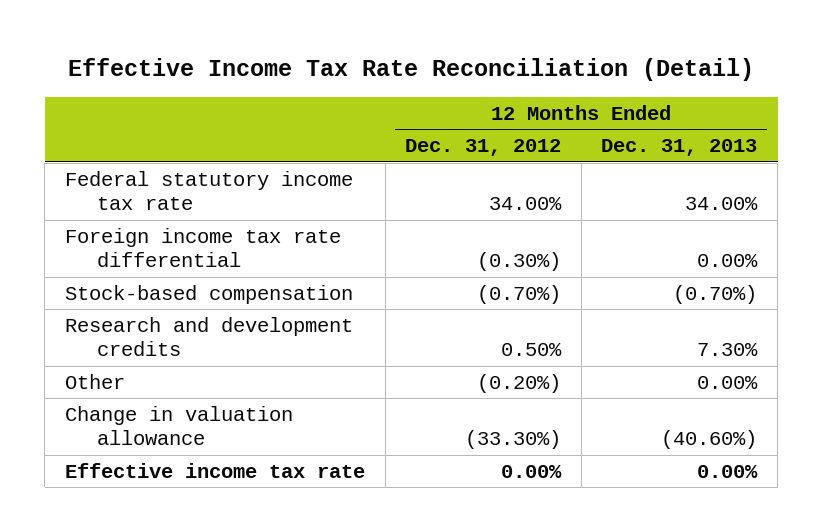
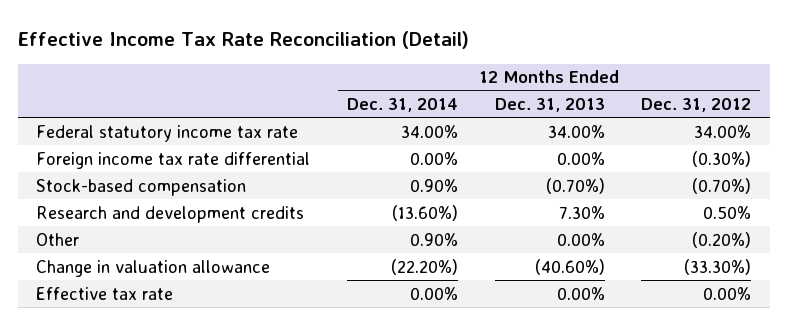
- | 12 Months Ended Dec. 31, 2012 | 12 Months Ended Dec. 31, 2013
+ | 12 Months Ended Dec. 31, 2014 | 12 Months Ended Dec. 31, 2013 | 12 Months Ended Dec. 31, 2012
- Effective income tax rate | 0.00% | 0.00%
+ Effective tax rate | 0.00% | 0.00% | 0.00%

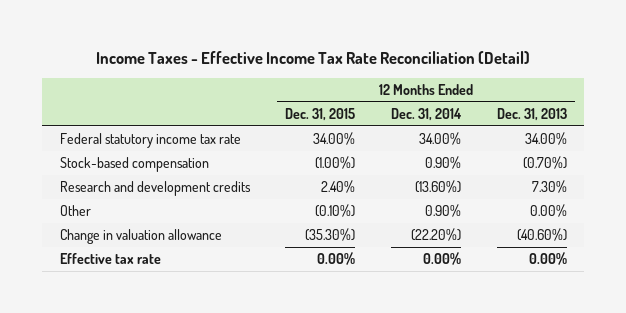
- Effective Income Tax Rate Reconciliation (Detail)
+ Income Taxes - Effective Income Tax Rate Reconciliation (Detail)
- | 12 Months Ended Dec. 31, 2014 | 12 Months Ended Dec. 31, 2013 | 12 Months Ended Dec. 31, 2012
+ | 12 Months Ended Dec. 31, 2015 | 12 Months Ended Dec. 31, 2014 | 12 Months Ended Dec. 31, 2013
- Foreign income tax rate differential | 0.00% | 0.00% | (0.30%)

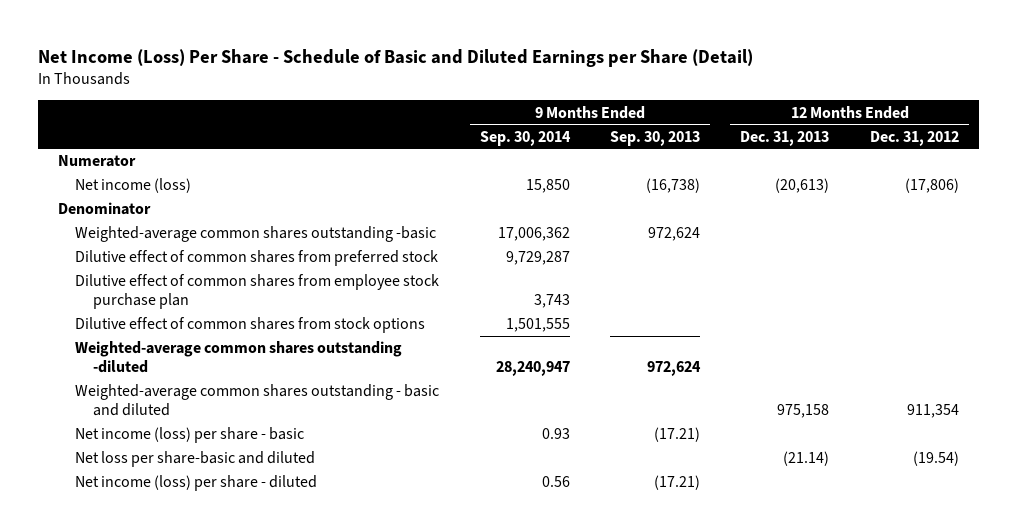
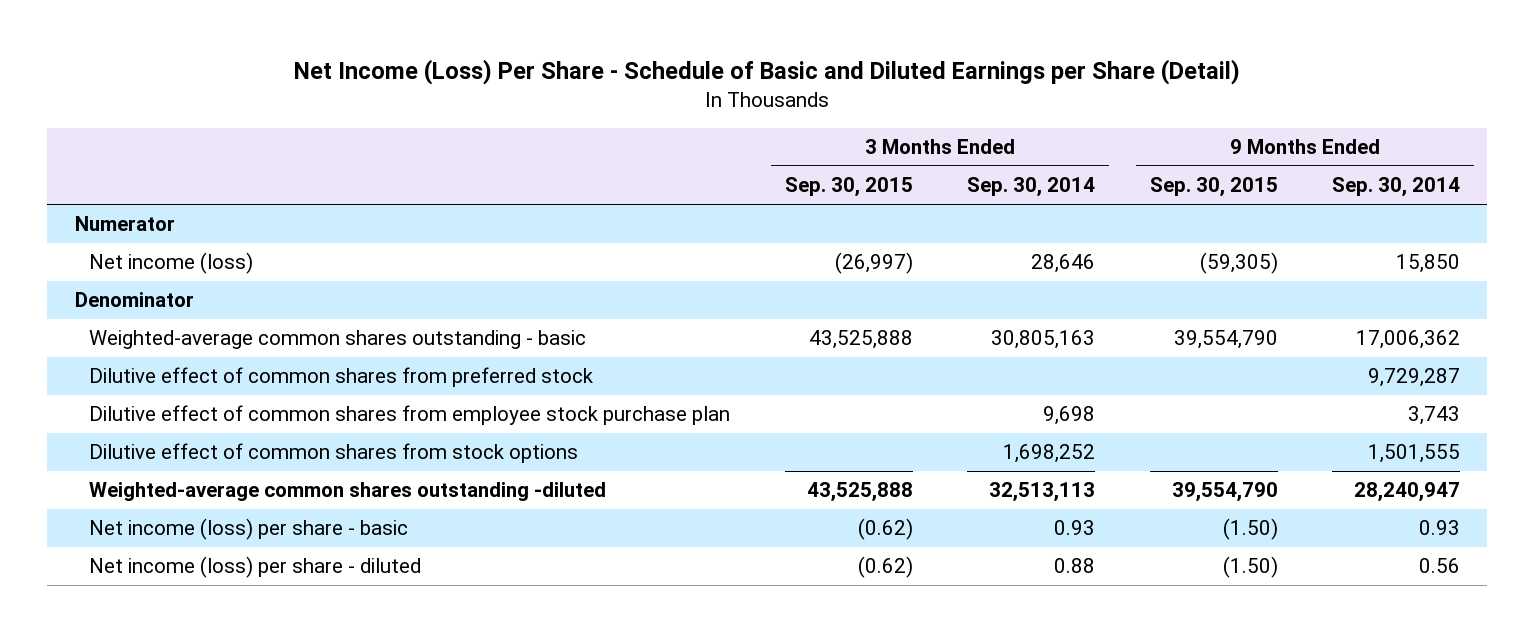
- | 9 Months Ended Sep. 30, 2014 | 9 Months Ended Sep. 30, 2013 | 12 Months Ended Dec. 31, 2013 | 12 Months Ended Dec. 31, 2012
+ | 3 Months Ended Sep. 30, 2015 | 3 Months Ended Sep. 30, 2014 | 9 Months Ended Sep. 30, 2015 | 9 Months Ended Sep. 30, 2014
- Weighted-average common shares outstanding -basic | 17,006,362 | 972,624 | |
+ Weighted-average common shares outstanding - basic | 43,525,888 | 30,805,163 | 39,554,790 | 17,006,362
- Weighted-average common shares outstanding - basic and diluted | | | 975,158 | 911,354
- Net loss per share-basic and diluted | | | (21.14) | (19.54)

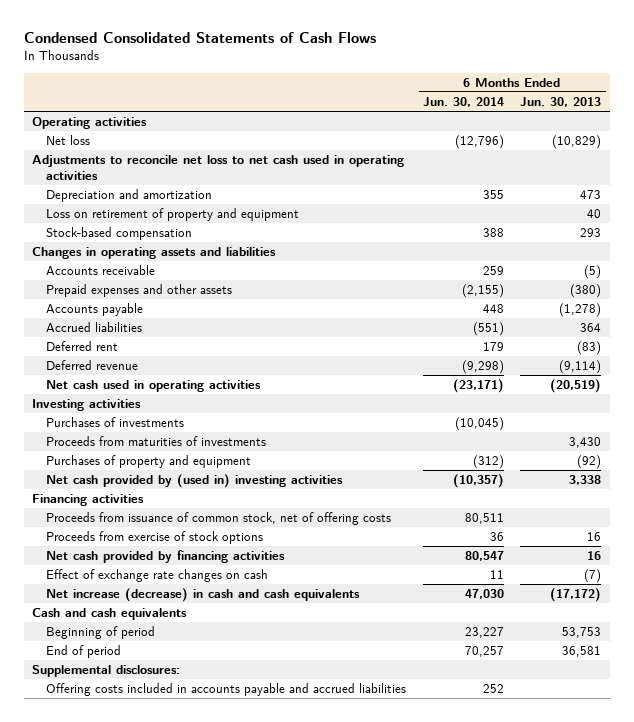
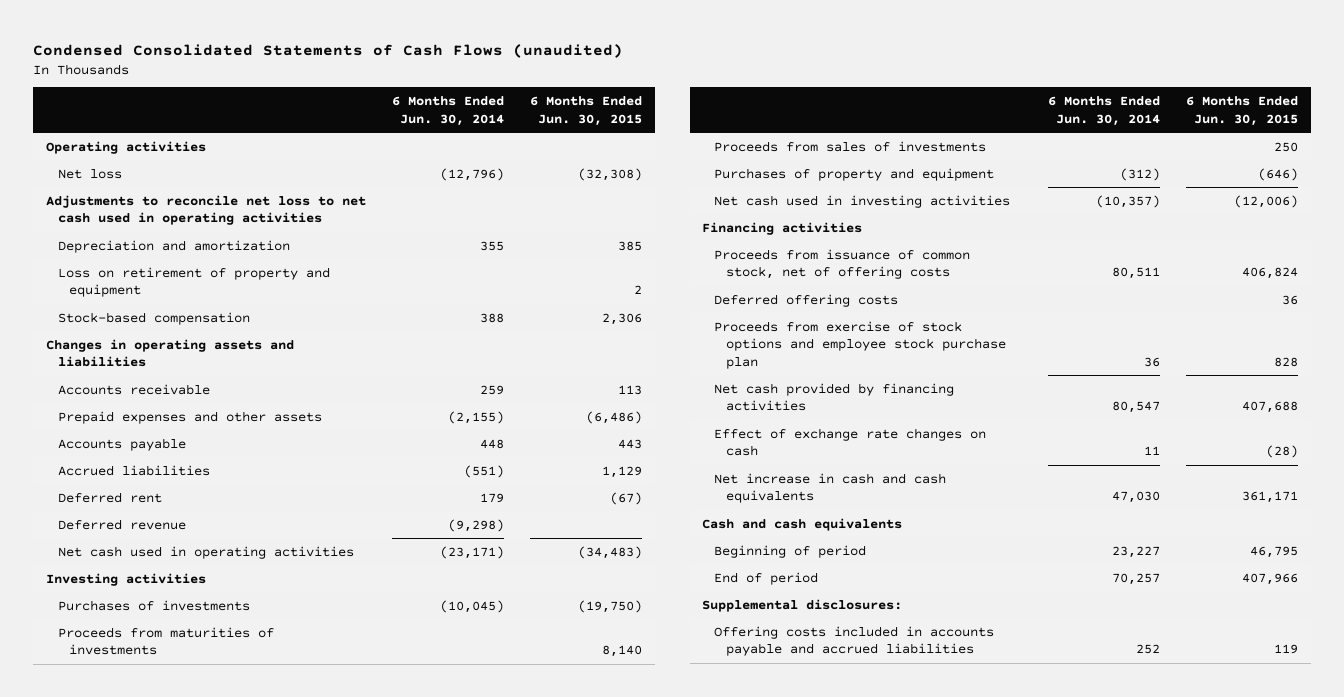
- Condensed Consolidated Statements of Cash Flows
+ Condensed Consolidated Statements of Cash Flows (unaudited)
- | 6 Months Ended Jun. 30, 2014 | 6 Months Ended Jun. 30, 2013
+ | 6 Months Ended Jun. 30, 2014 | 6 Months Ended Jun. 30, 2015
+ Proceeds from sales of investments | | 250
- Net cash provided by (used in) investing activities | (10,357) | 3,338
+ Net cash used in investing activities | (10,357) | (12,006)
- Proceeds from exercise of stock options | 36 | 16
+ Deferred offering costs | | 36
+ Proceeds from exercise of stock options and employee stock purchase plan | 36 | 828
- Net increase (decrease) in cash and cash equivalents | 47,030 | (17,172)
+ Net increase in cash and cash equivalents | 47,030 | 361,171

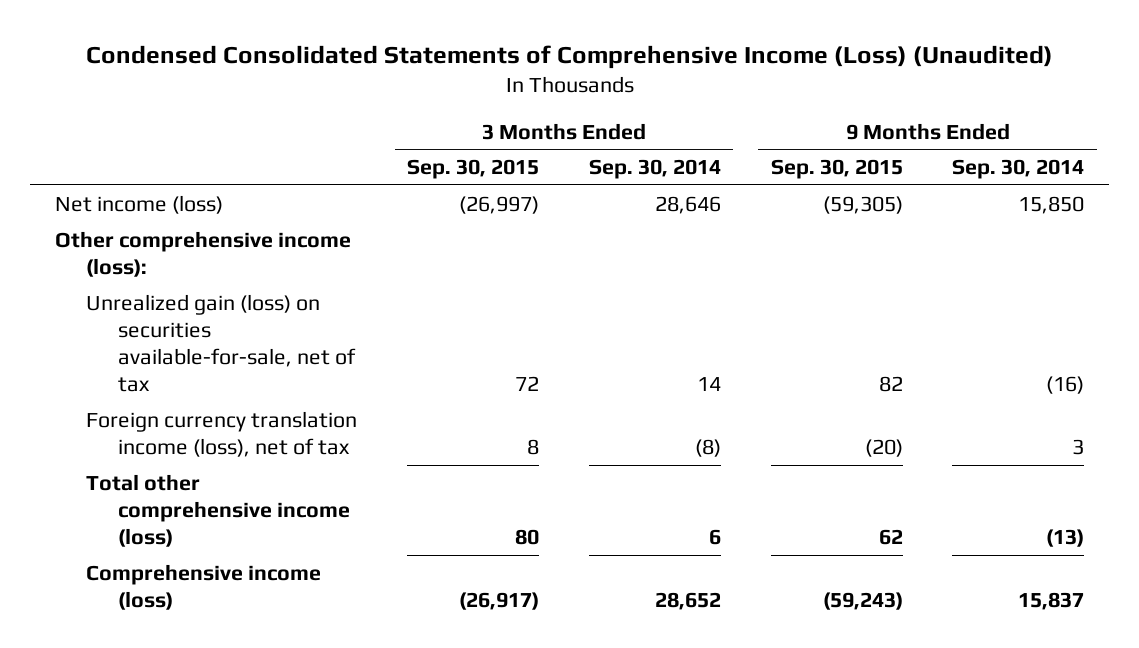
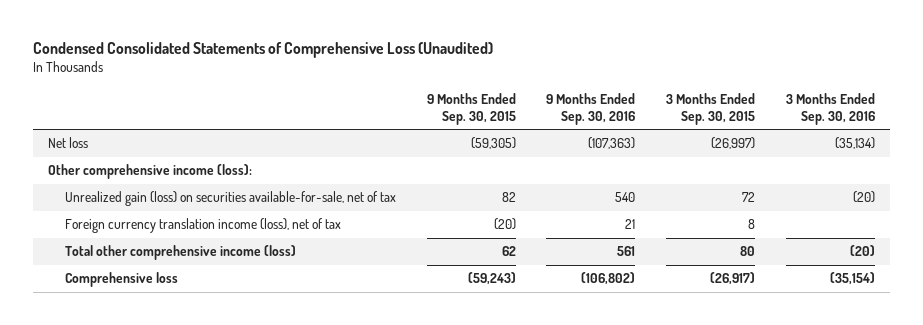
- Condensed Consolidated Statements of Comprehensive Income (Loss) (Unaudited)
+ Condensed Consolidated Statements of Comprehensive Loss (Unaudited)
- | 3 Months Ended Sep. 30, 2015 | 3 Months Ended Sep. 30, 2014 | 9 Months Ended Sep. 30, 2015 | 9 Months Ended Sep. 30, 2014
+ | 9 Months Ended Sep. 30, 2015 | 9 Months Ended Sep. 30, 2016 | 3 Months Ended Sep. 30, 2015 | 3 Months Ended Sep. 30, 2016
- Net income (loss) | (26,997) | 28,646 | (59,305) | 15,850
+ Net loss | (59,305) | (107,363) | (26,997) | (35,134)
- Comprehensive income (loss) | (26,917) | 28,652 | (59,243) | 15,837
+ Comprehensive loss | (59,243) | (106,802) | (26,917) | (35,154)

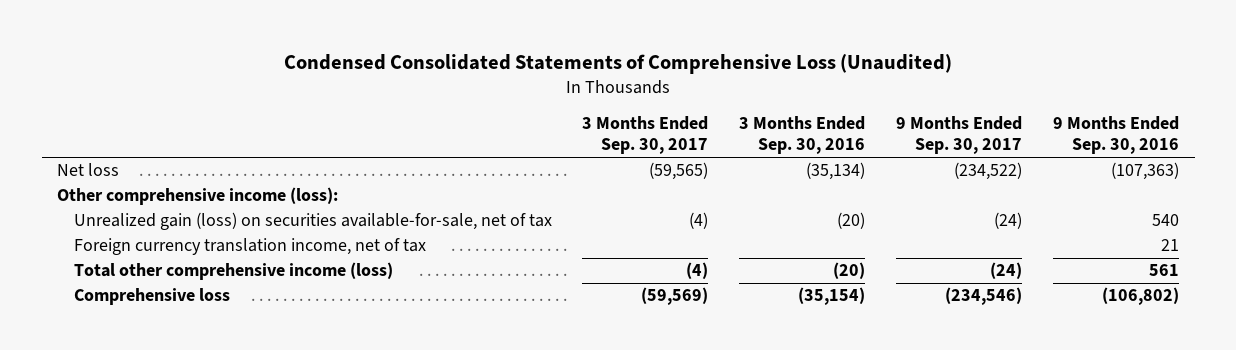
- | 9 Months Ended Sep. 30, 2015 | 9 Months Ended Sep. 30, 2016 | 3 Months Ended Sep. 30, 2015 | 3 Months Ended Sep. 30, 2016
+ | 3 Months Ended Sep. 30, 2017 | 3 Months Ended Sep. 30, 2016 | 9 Months Ended Sep. 30, 2017 | 9 Months Ended Sep. 30, 2016
- Foreign currency translation income (loss), net of tax | (20) | 21 | 8 |
+ Foreign currency translation income, net of tax | | | | 21

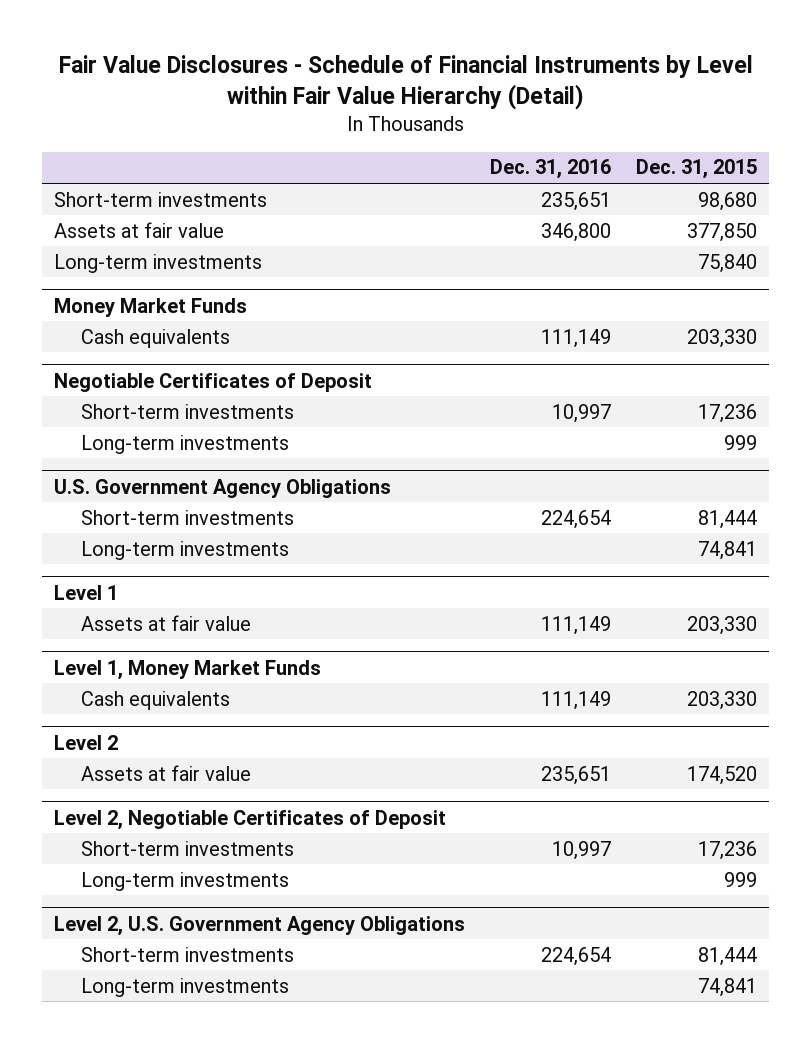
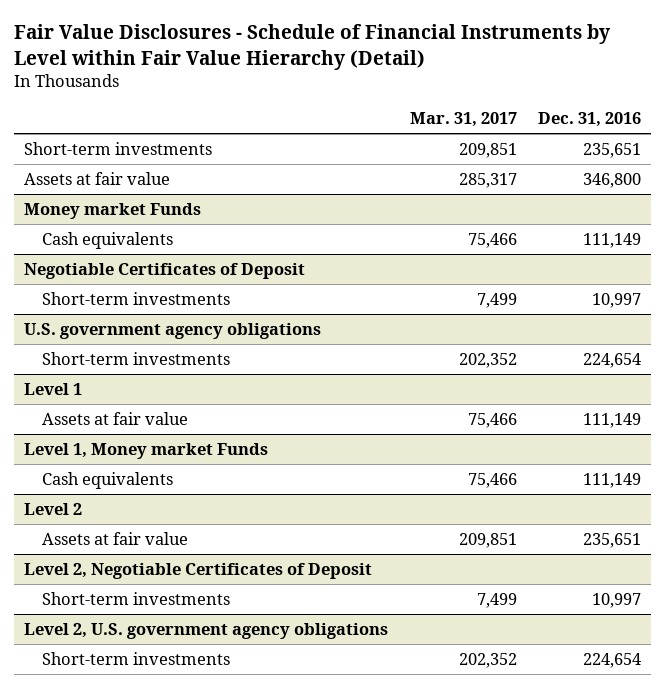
- | Dec. 31, 2016 | Dec. 31, 2015
+ | Mar. 31, 2017 | Dec. 31, 2016
- Long-term investments | | 75,840
- Money Market Funds
+ Money market Funds
@ Negotiable Certificates of Deposit
- Long-term investments | | 999
- U.S. Government Agency Obligations
+ U.S. government agency obligations
- Long-term investments | | 74,841
- Level 1, Money Market Funds
+ Level 1, Money market Funds
@ Level 2, Negotiable Certificates of Deposit
- Long-term investments | | 999
- Level 2, U.S. Government Agency Obligations
+ Level 2, U.S. government agency obligations
- Long-term investments | | 74,841

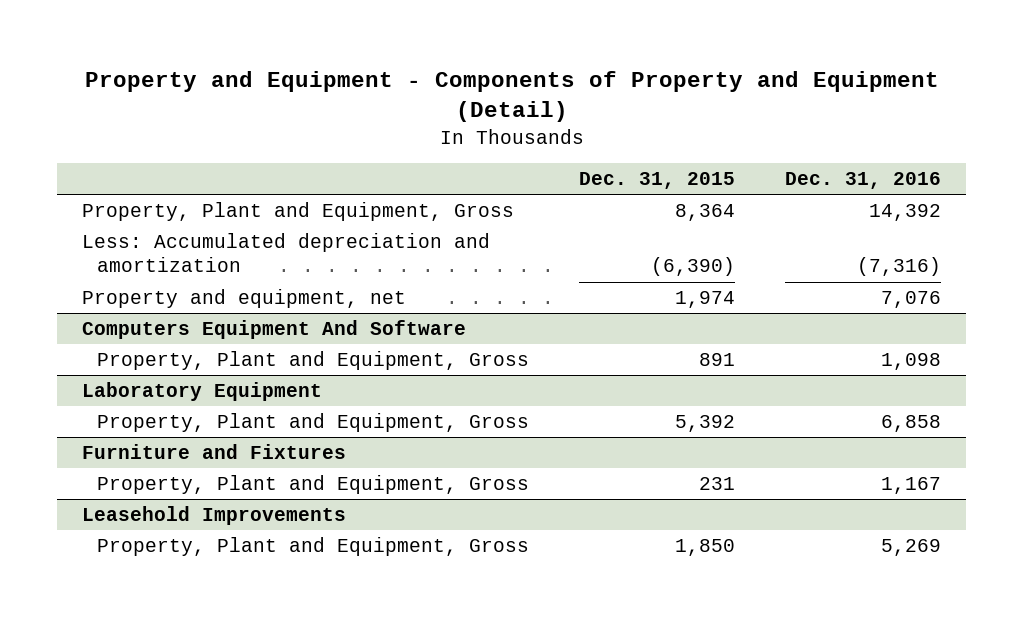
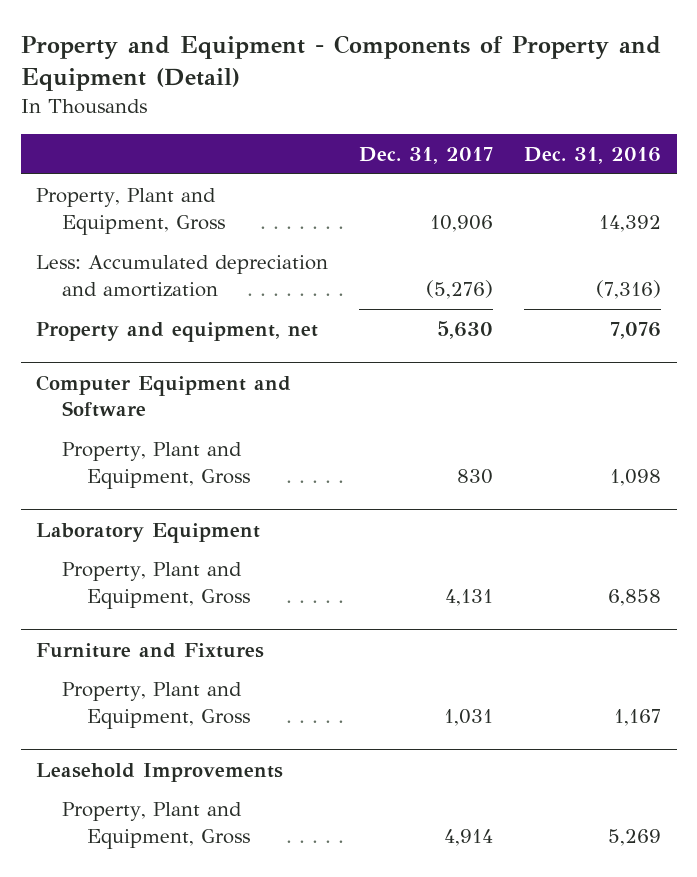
- | Dec. 31, 2015 | Dec. 31, 2016
+ | Dec. 31, 2017 | Dec. 31, 2016
- Computers Equipment And Software
+ Computer Equipment and Software

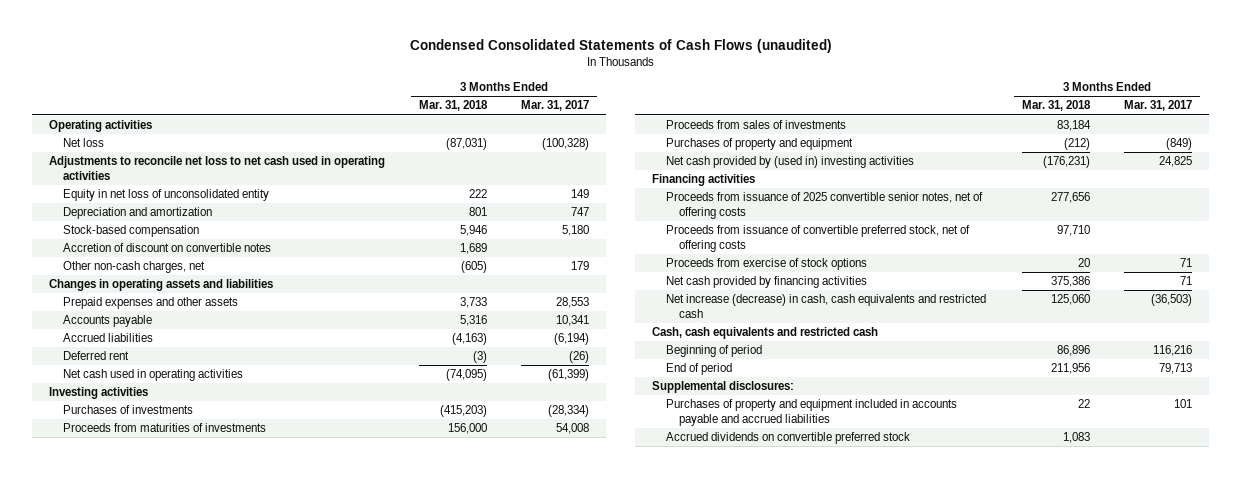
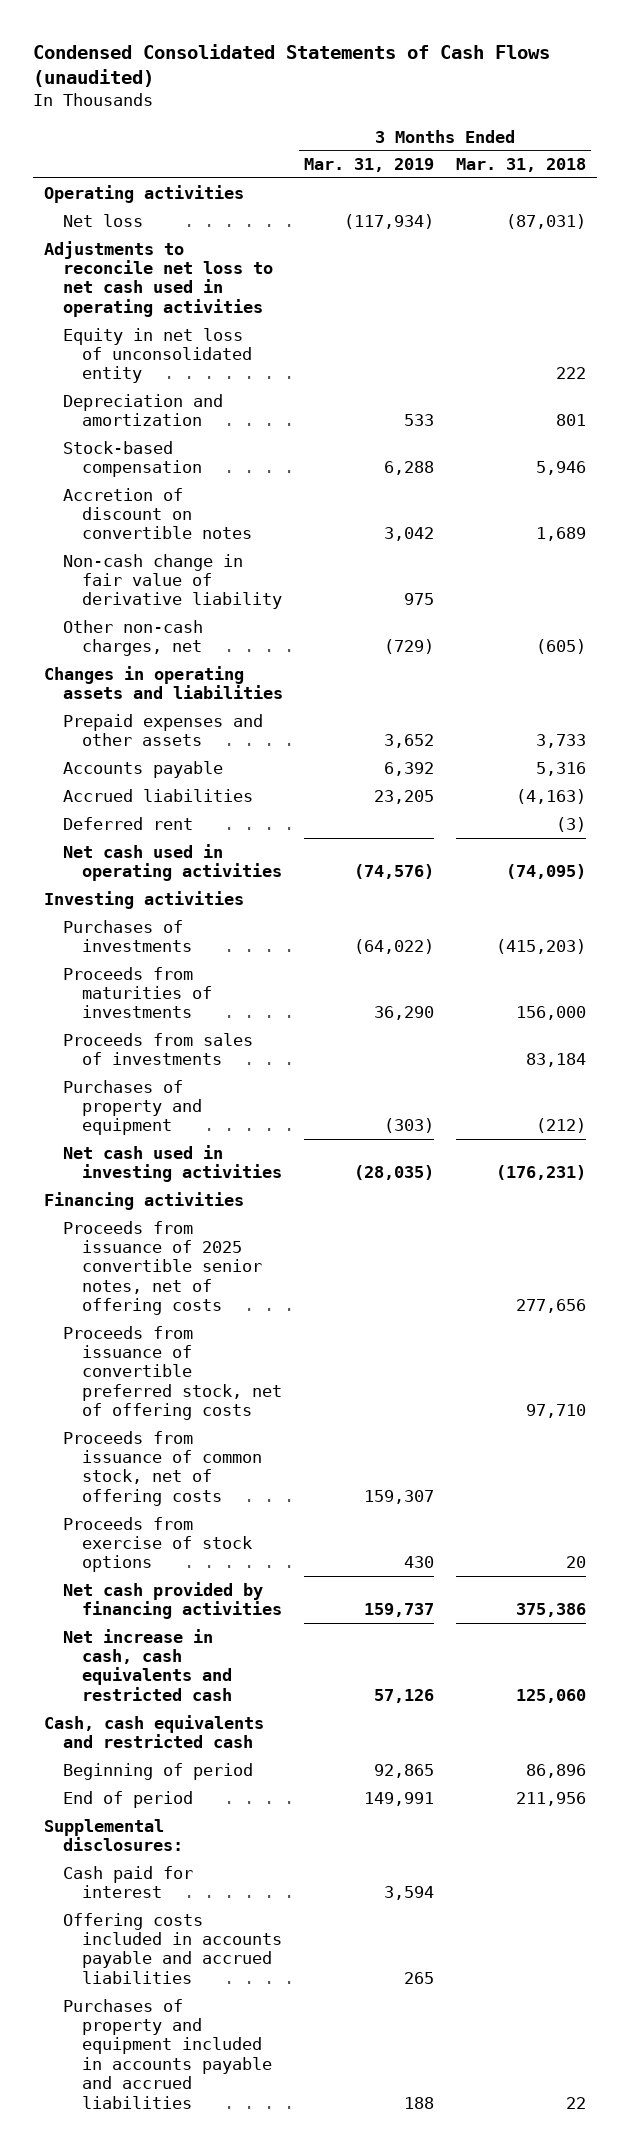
- | 3 Months Ended Mar. 31, 2018 | 3 Months Ended Mar. 31, 2017
+ | 3 Months Ended Mar. 31, 2019 | 3 Months Ended Mar. 31, 2018
+ Non-cash change in fair value of derivative liability | 975 |
- Net cash provided by (used in) investing activities | (176,231) | 24,825
+ Net cash used in investing activities | (28,035) | (176,231)
+ Proceeds from issuance of common stock, net of offering costs | 159,307 |
- Net increase (decrease) in cash, cash equivalents and restricted cash | 125,060 | (36,503)
+ Net increase in cash, cash equivalents and restricted cash | 57,126 | 125,060
+ Cash paid for interest | 3,594 |
+ Offering costs included in accounts payable and accrued liabilities | 265 |
- Accrued dividends on convertible preferred stock | 1,083 |

